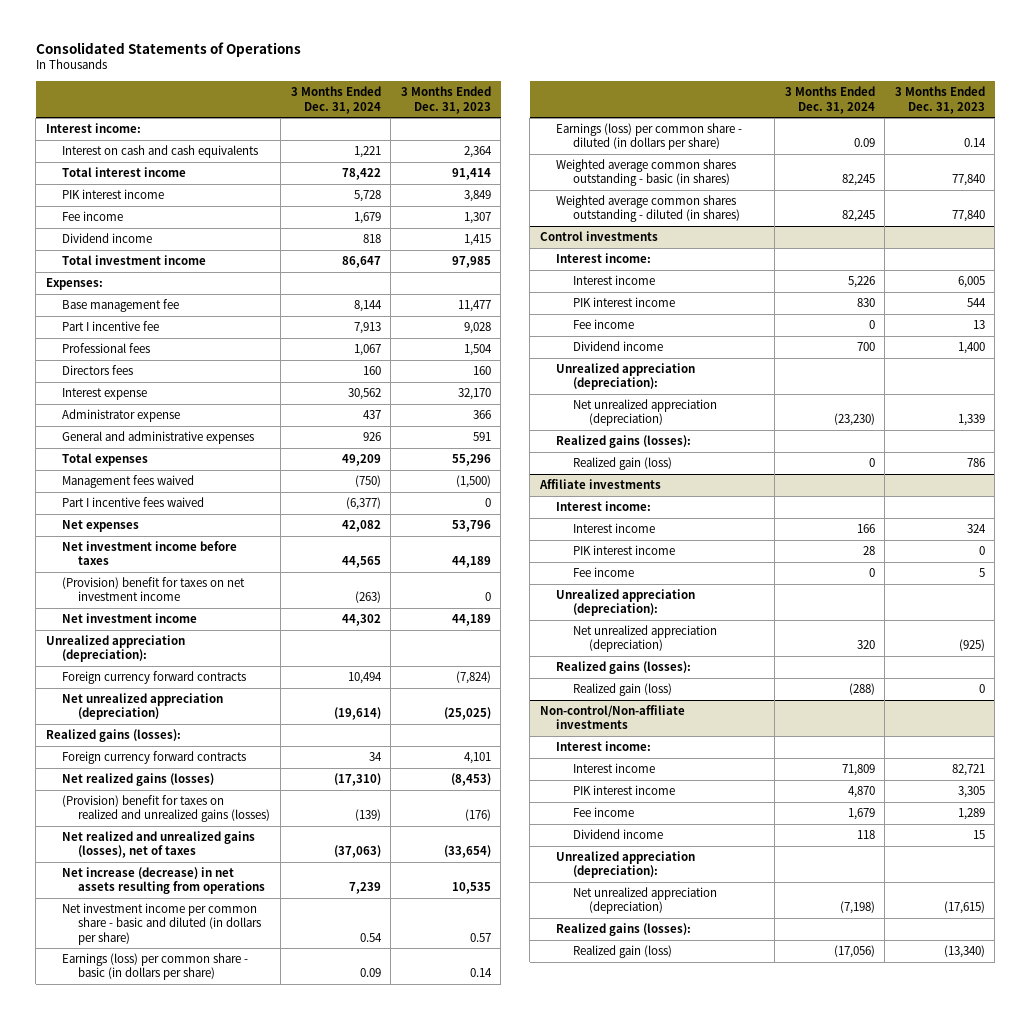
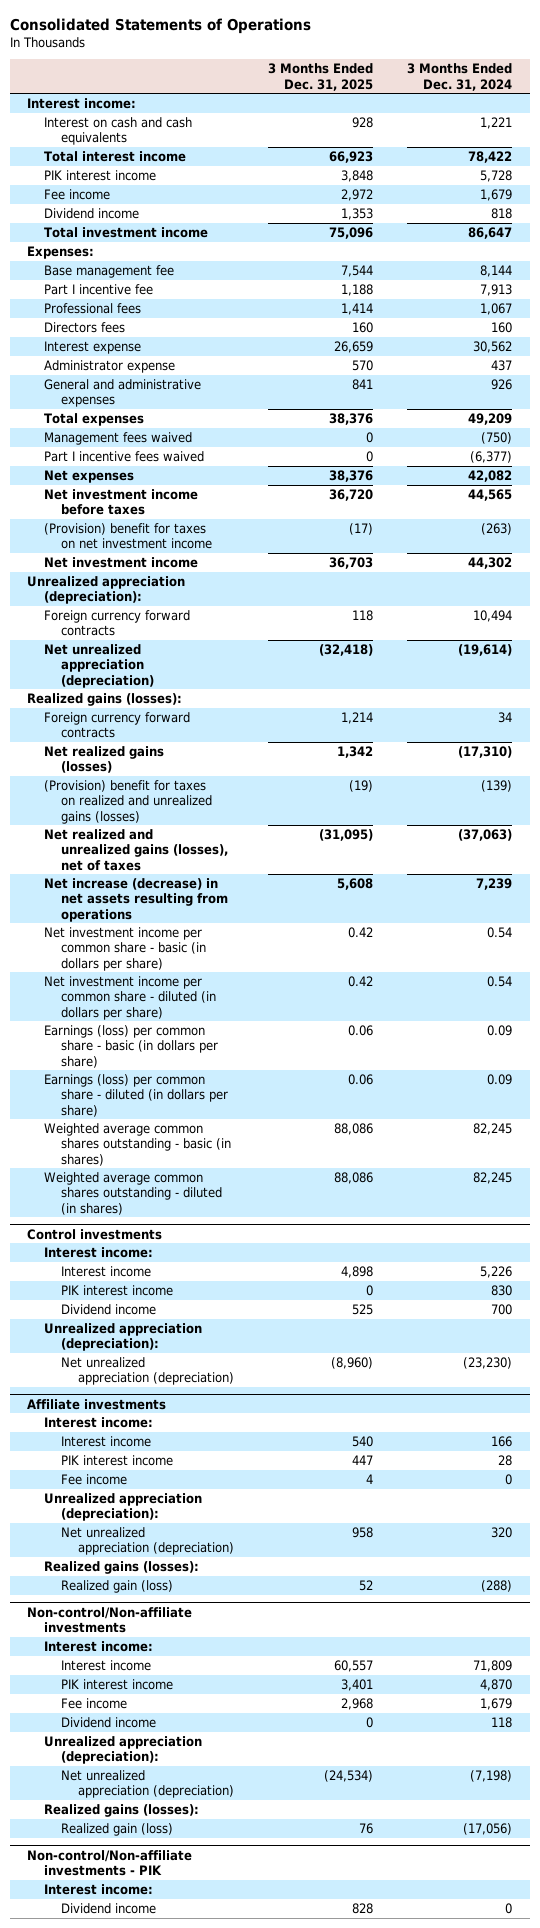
- | 3 Months Ended Dec. 31, 2024 | 3 Months Ended Dec. 31, 2023
+ | 3 Months Ended Dec. 31, 2025 | 3 Months Ended Dec. 31, 2024
- Net investment income per common share - basic and diluted (in dollars per share) | 0.54 | 0.57
+ Net investment income per common share - basic (in dollars per share) | 0.42 | 0.54
+ Net investment income per common share - diluted (in dollars per share) | 0.42 | 0.54
@ Control investments
- Fee income | 0 | 13
- Realized gains (losses):
- Realized gain (loss) | 0 | 786
+ Non-control/Non-affiliate investments - PIK
+ Interest income:
+ Dividend income | 828 | 0

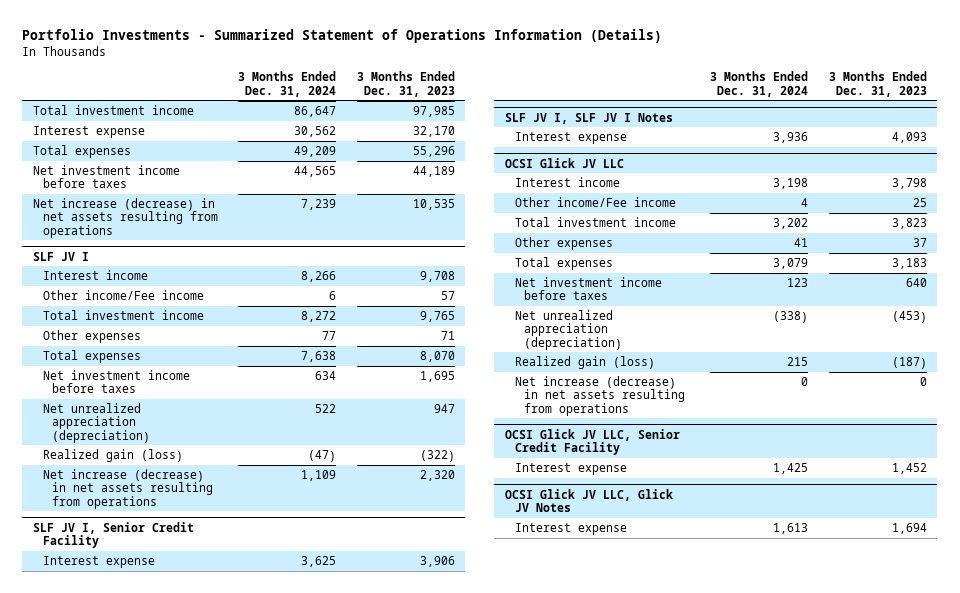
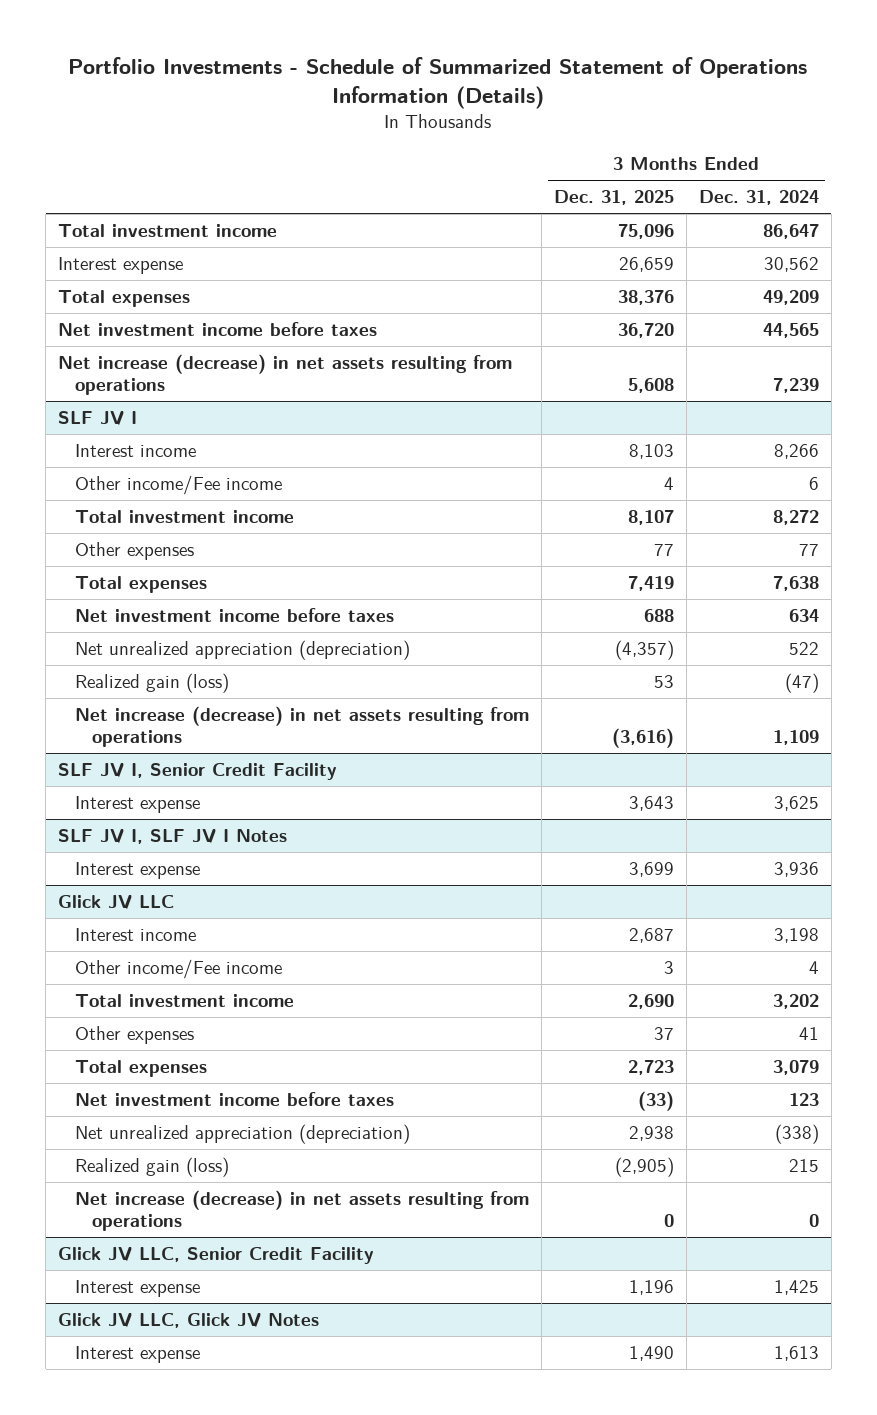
- Portfolio Investments - Summarized Statement of Operations Information (Details)
+ Portfolio Investments - Schedule of Summarized Statement of Operations Information (Details)
- | 3 Months Ended Dec. 31, 2024 | 3 Months Ended Dec. 31, 2023
+ | 3 Months Ended Dec. 31, 2025 | 3 Months Ended Dec. 31, 2024
- OCSI Glick JV LLC
+ Glick JV LLC
- OCSI Glick JV LLC, Senior Credit Facility
+ Glick JV LLC, Senior Credit Facility
- OCSI Glick JV LLC, Glick JV Notes
+ Glick JV LLC, Glick JV Notes

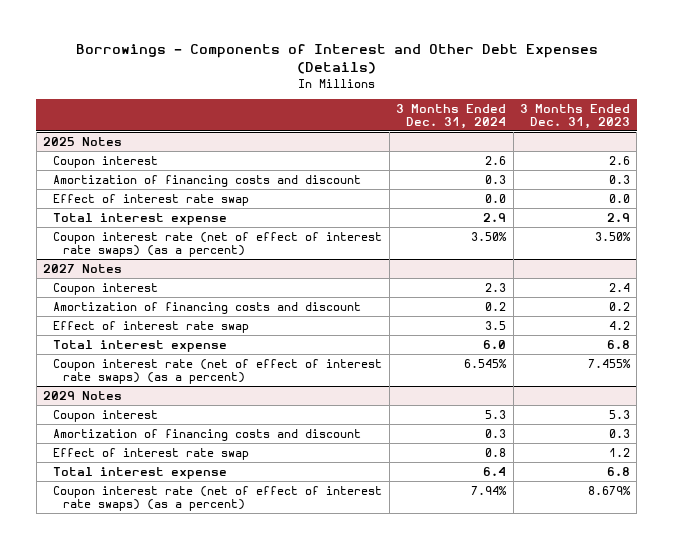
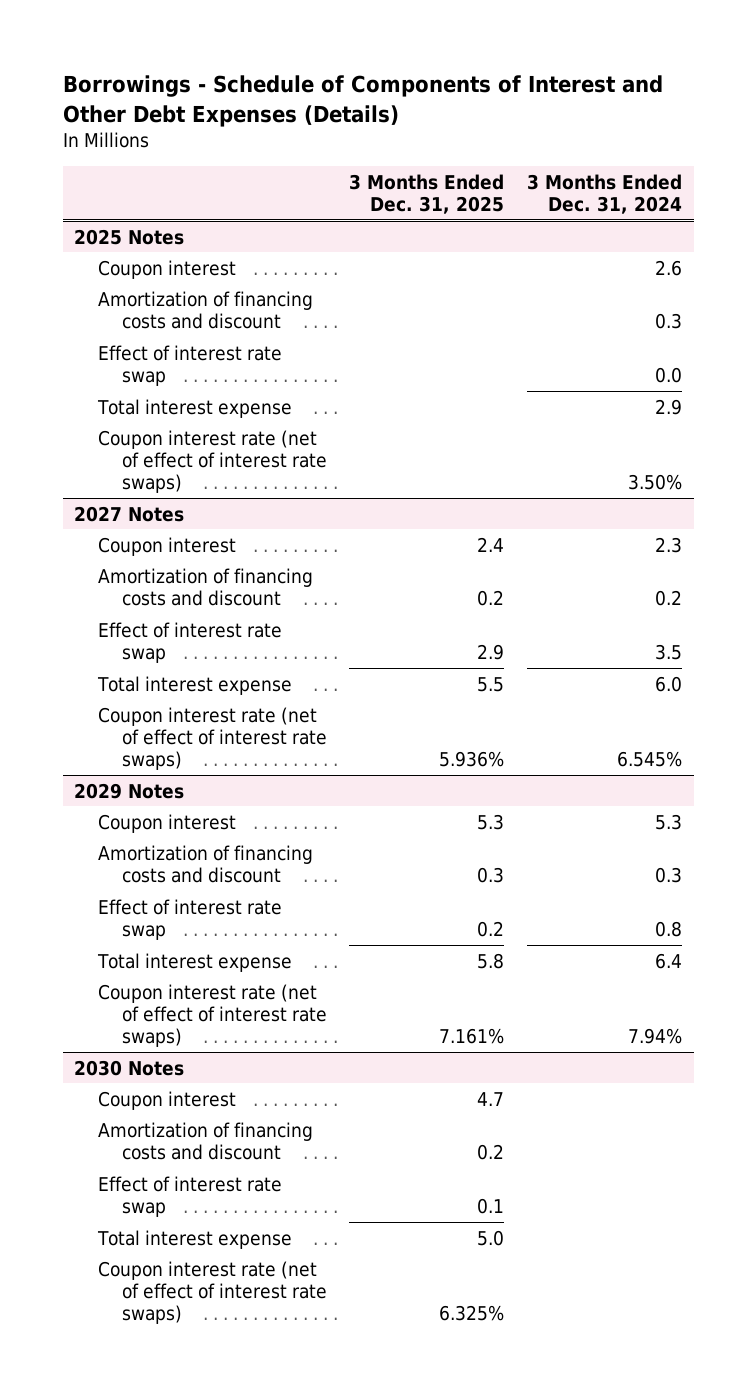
- Borrowings - Components of Interest and Other Debt Expenses (Details)
+ Borrowings - Schedule of Components of Interest and Other Debt Expenses (Details)
- | 3 Months Ended Dec. 31, 2024 | 3 Months Ended Dec. 31, 2023
+ | 3 Months Ended Dec. 31, 2025 | 3 Months Ended Dec. 31, 2024
@ 2025 Notes
- Coupon interest rate (net of effect of interest rate swaps) (as a percent) | 3.50% | 3.50%
+ Coupon interest rate (net of effect of interest rate swaps) | | 3.50%
@ 2027 Notes
- Coupon interest rate (net of effect of interest rate swaps) (as a percent) | 6.545% | 7.455%
+ Coupon interest rate (net of effect of interest rate swaps) | 5.936% | 6.545%
@ 2029 Notes
- Coupon interest rate (net of effect of interest rate swaps) (as a percent) | 7.94% | 8.679%
+ Coupon interest rate (net of effect of interest rate swaps) | 7.161% | 7.94%
+ 2030 Notes
+ Coupon interest | 4.7 |
+ Amortization of financing costs and discount | 0.2 |
+ Effect of interest rate swap | 0.1 |
+ Total interest expense | 5.0 |
+ Coupon interest rate (net of effect of interest rate swaps) | 6.325% |

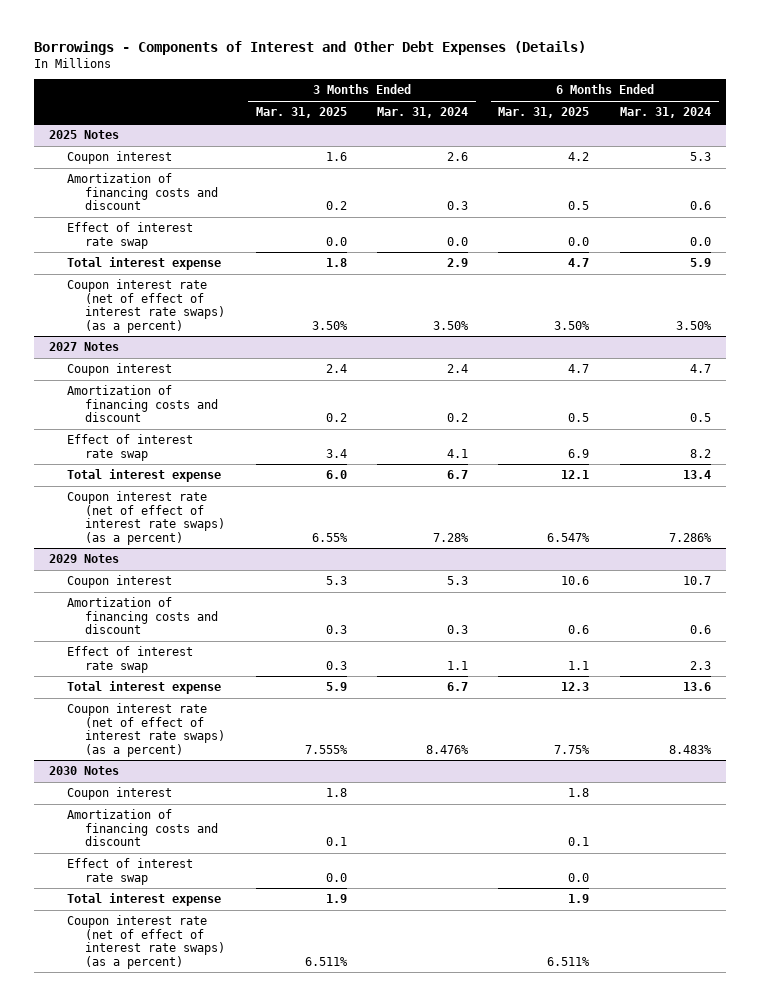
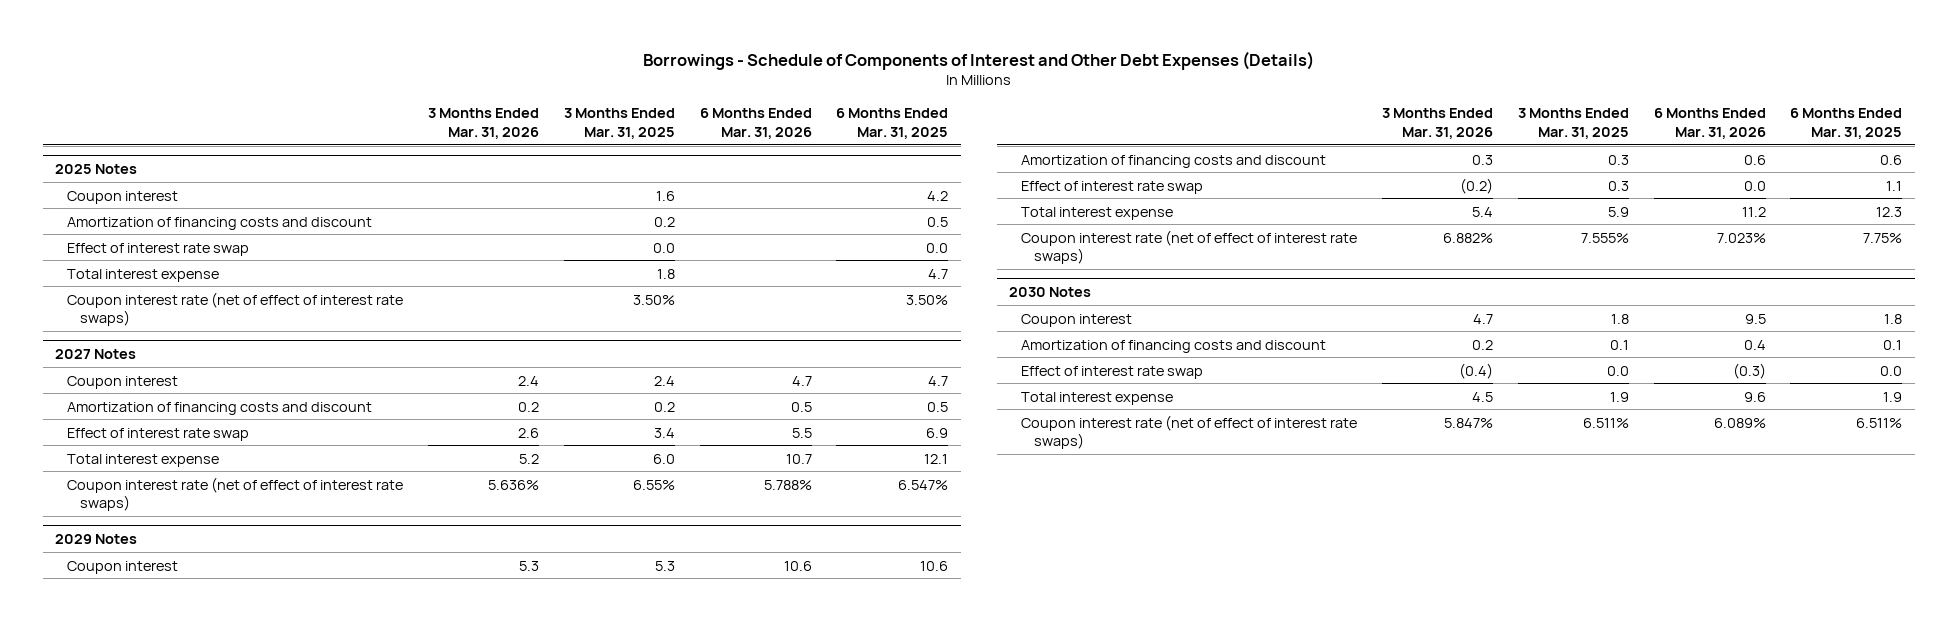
- Borrowings - Components of Interest and Other Debt Expenses (Details)
+ Borrowings - Schedule of Components of Interest and Other Debt Expenses (Details)
- | 3 Months Ended Mar. 31, 2025 | 3 Months Ended Mar. 31, 2024 | 6 Months Ended Mar. 31, 2025 | 6 Months Ended Mar. 31, 2024
+ | 3 Months Ended Mar. 31, 2026 | 3 Months Ended Mar. 31, 2025 | 6 Months Ended Mar. 31, 2026 | 6 Months Ended Mar. 31, 2025
@ 2025 Notes
- Coupon interest rate (net of effect of interest rate swaps) (as a percent) | 3.50% | 3.50% | 3.50% | 3.50%
+ Coupon interest rate (net of effect of interest rate swaps) | | 3.50% | | 3.50%
@ 2027 Notes
- Coupon interest rate (net of effect of interest rate swaps) (as a percent) | 6.55% | 7.28% | 6.547% | 7.286%
+ Coupon interest rate (net of effect of interest rate swaps) | 5.636% | 6.55% | 5.788% | 6.547%
@ 2029 Notes
- Coupon interest rate (net of effect of interest rate swaps) (as a percent) | 7.555% | 8.476% | 7.75% | 8.483%
+ Coupon interest rate (net of effect of interest rate swaps) | 6.882% | 7.555% | 7.023% | 7.75%
@ 2030 Notes
- Coupon interest rate (net of effect of interest rate swaps) (as a percent) | 6.511% | | 6.511% |
+ Coupon interest rate (net of effect of interest rate swaps) | 5.847% | 6.511% | 6.089% | 6.511%

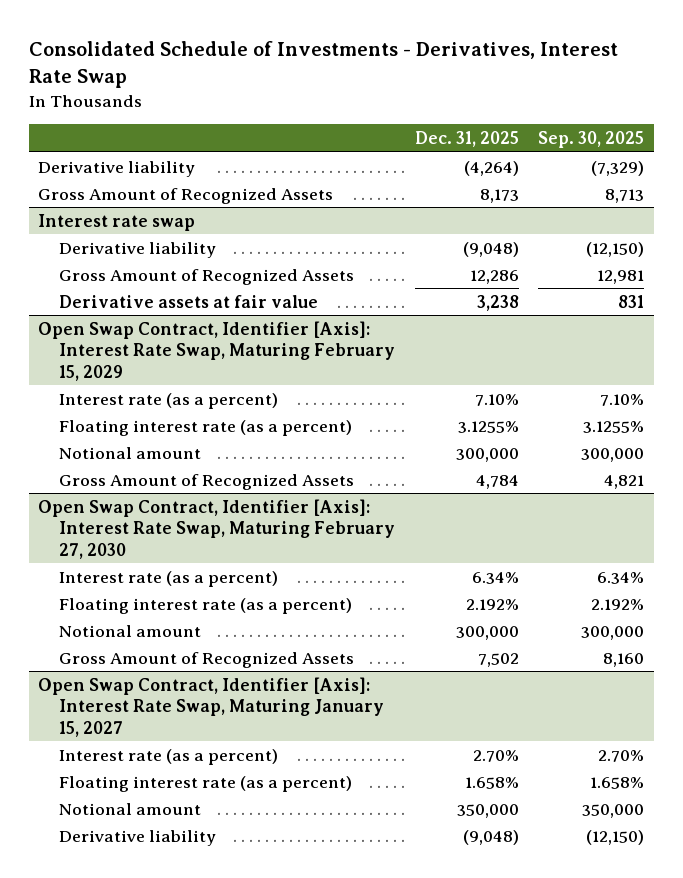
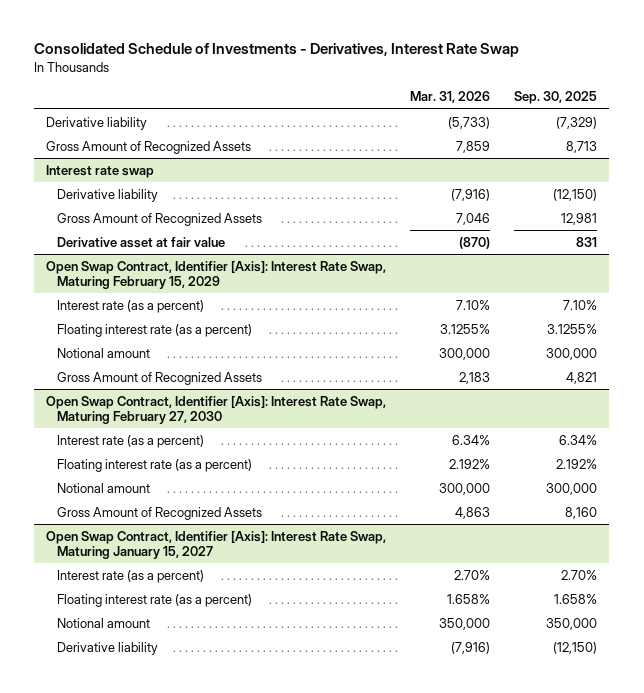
- | Dec. 31, 2025 | Sep. 30, 2025
+ | Mar. 31, 2026 | Sep. 30, 2025
@ Interest rate swap
- Derivative assets at fair value | 3,238 | 831
+ Derivative asset at fair value | (870) | 831

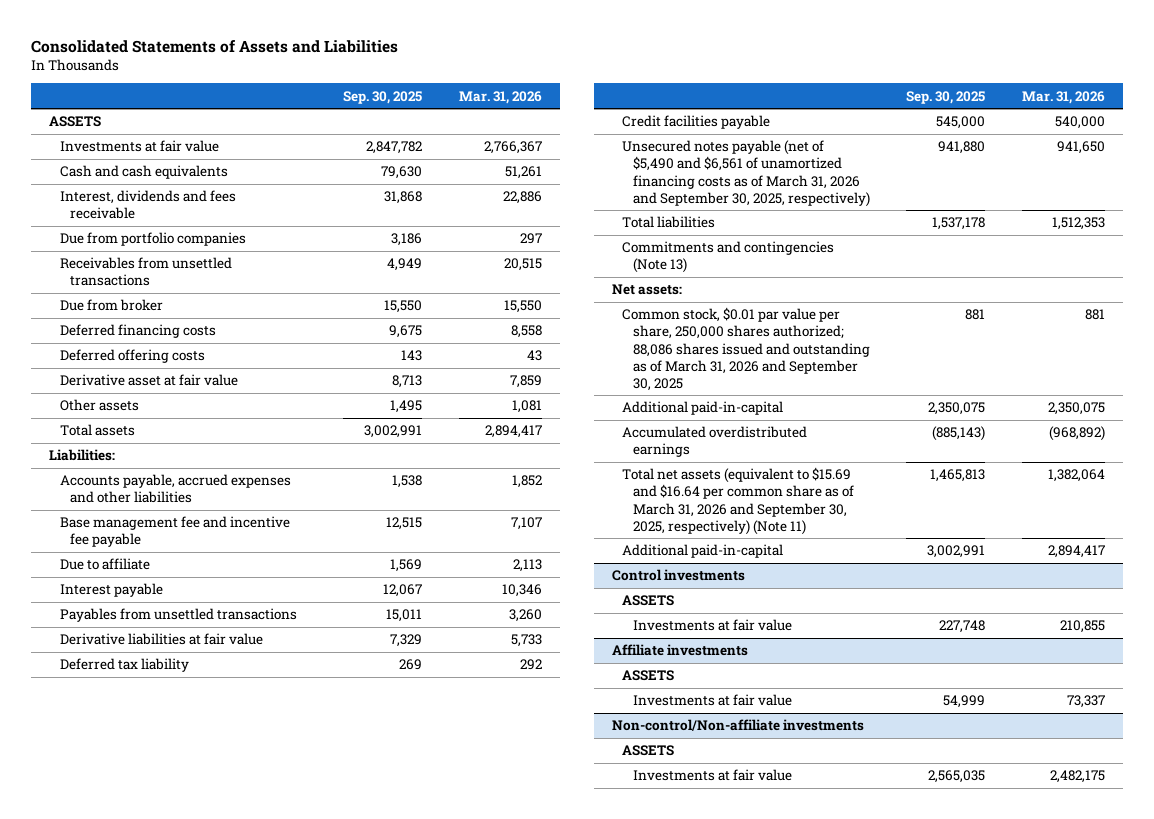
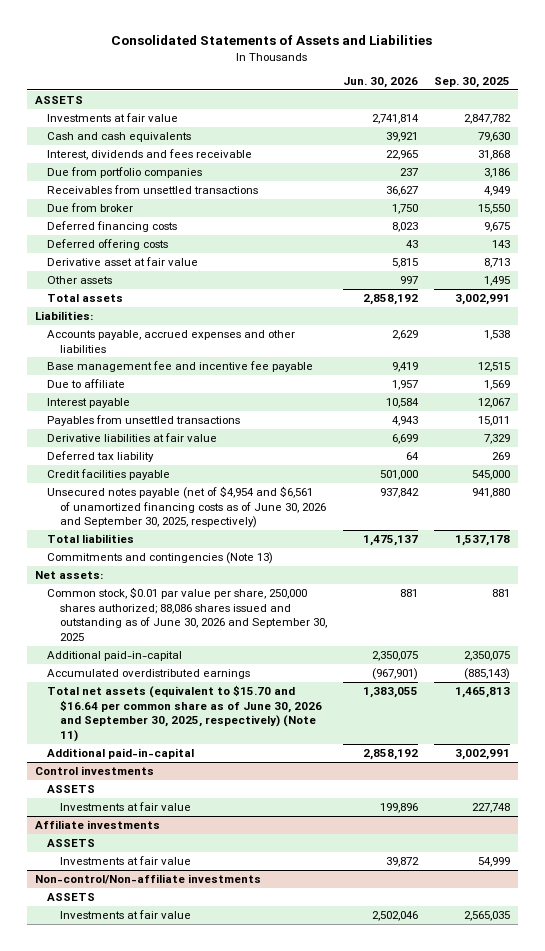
- | Sep. 30, 2025 | Mar. 31, 2026
+ | Jun. 30, 2026 | Sep. 30, 2025
- Unsecured notes payable (net of $5,490 and $6,561 of unamortized financing costs as of March 31, 2026 and September 30, 2025, respectively) | 941,880 | 941,650
+ Unsecured notes payable (net of $4,954 and $6,561 of unamortized financing costs as of June 30, 2026 and September 30, 2025, respectively) | 937,842 | 941,880
- Common stock, $0.01 par value per share, 250,000 shares authorized; 88,086 shares issued and outstanding as of March 31, 2026 and September 30, 2025 | 881 | 881
+ Common stock, $0.01 par value per share, 250,000 shares authorized; 88,086 shares issued and outstanding as of June 30, 2026 and September 30, 2025 | 881 | 881
- Total net assets (equivalent to $15.69 and $16.64 per common share as of March 31, 2026 and September 30, 2025, respectively) (Note 11) | 1,465,813 | 1,382,064
+ Total net assets (equivalent to $15.70 and $16.64 per common share as of June 30, 2026 and September 30, 2025, respectively) (Note 11) | 1,383,055 | 1,465,813

